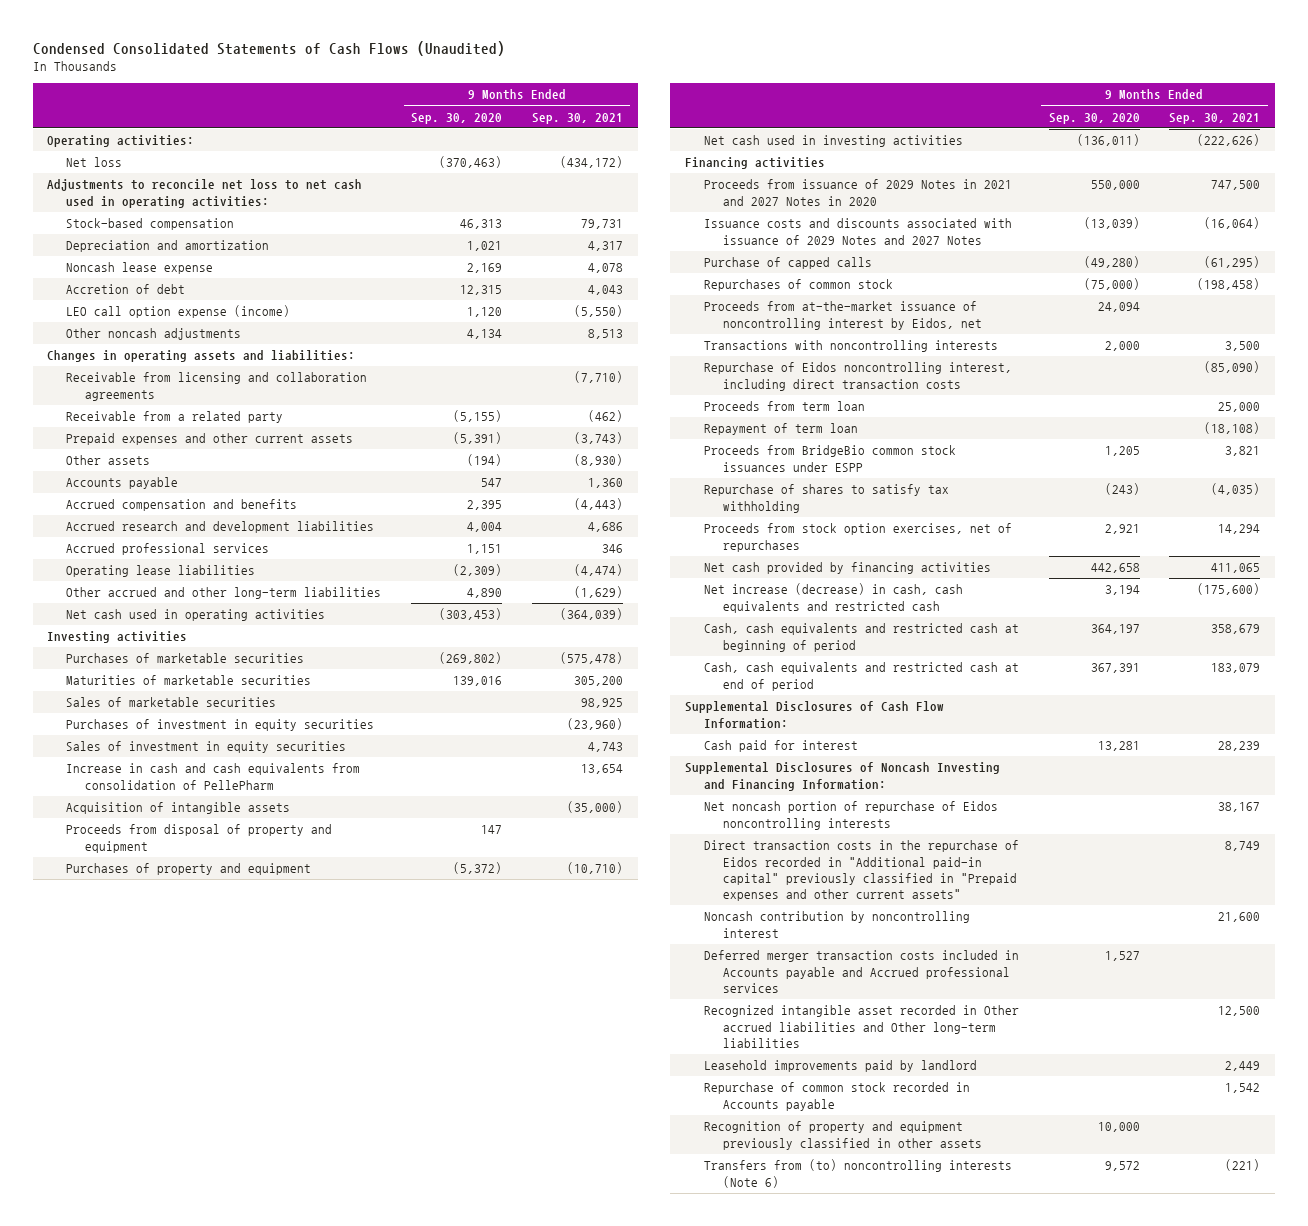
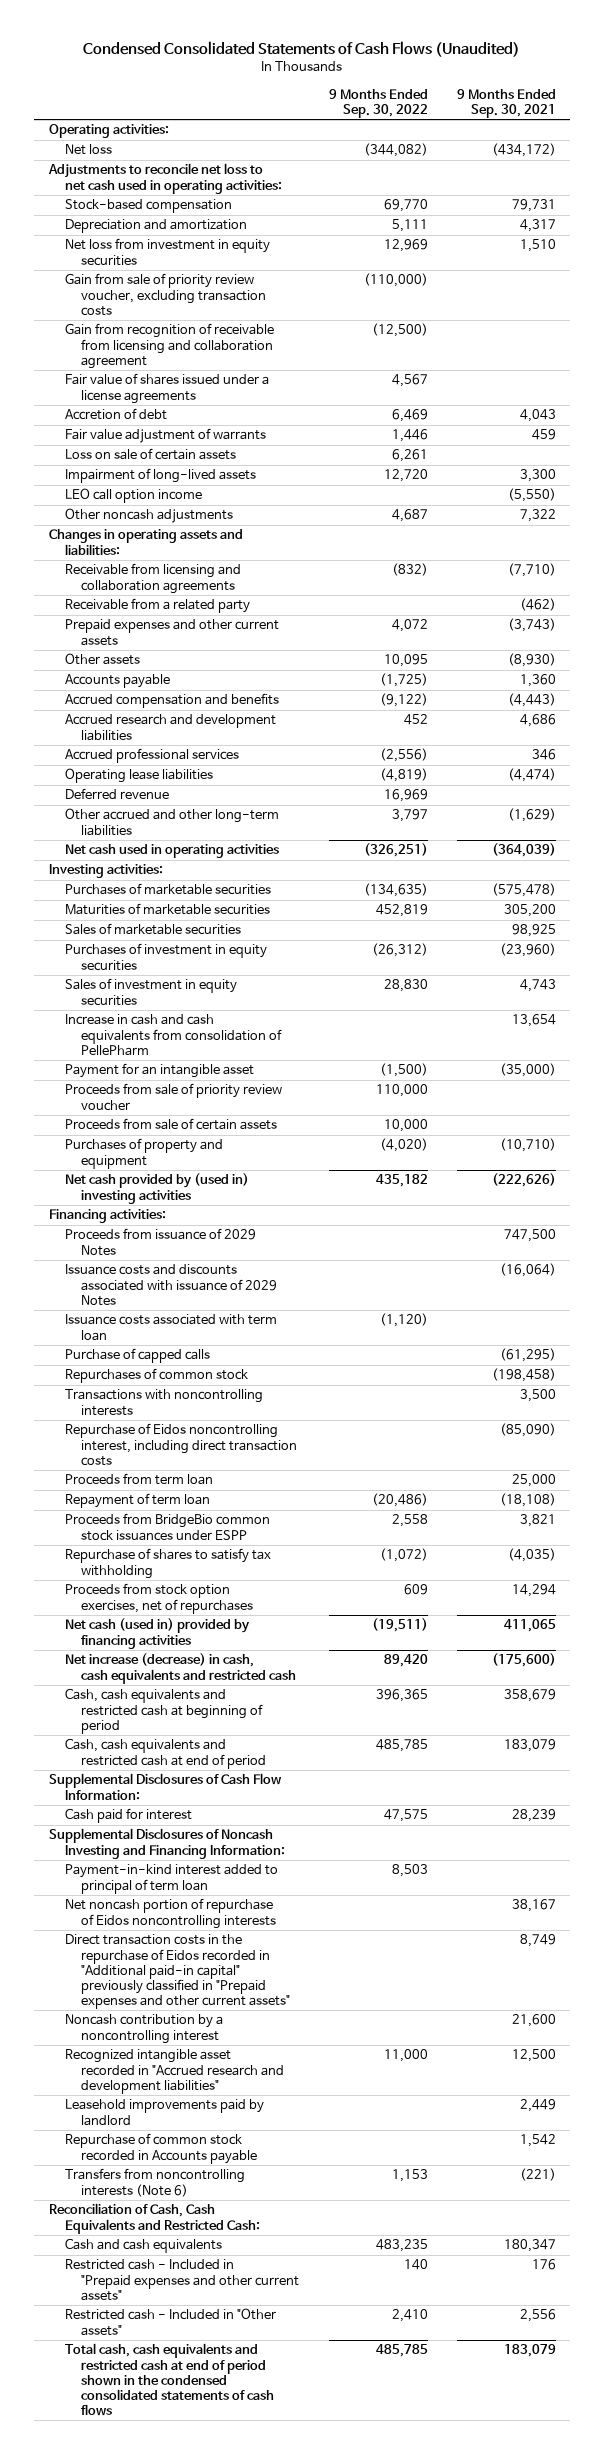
- | 9 Months Ended Sep. 30, 2020 | 9 Months Ended Sep. 30, 2021
+ | 9 Months Ended Sep. 30, 2022 | 9 Months Ended Sep. 30, 2021
- Noncash lease expense | 2,169 | 4,078
+ Net loss from investment in equity securities | 12,969 | 1,510
+ Gain from sale of priority review voucher, excluding transaction costs | (110,000) |
+ Gain from recognition of receivable from licensing and collaboration agreement | (12,500) |
+ Fair value of shares issued under a license agreements | 4,567 |
- LEO call option expense (income) | 1,120 | (5,550)
- Other noncash adjustments | 4,134 | 8,513
+ Fair value adjustment of warrants | 1,446 | 459
+ Loss on sale of certain assets | 6,261 |
+ Impairment of long-lived assets | 12,720 | 3,300
+ LEO call option income | | (5,550)
+ Other noncash adjustments | 4,687 | 7,322
+ Deferred revenue | 16,969 |
- Investing activities
+ Investing activities:
- Acquisition of intangible assets | | (35,000)
- Proceeds from disposal of property and equipment | 147 |
+ Payment for an intangible asset | (1,500) | (35,000)
+ Proceeds from sale of priority review voucher | 110,000 |
+ Proceeds from sale of certain assets | 10,000 |
- Net cash used in investing activities | (136,011) | (222,626)
- Financing activities
- Proceeds from issuance of 2029 Notes in 2021 and 2027 Notes in 2020 | 550,000 | 747,500
- Issuance costs and discounts associated with issuance of 2029 Notes and 2027 Notes | (13,039) | (16,064)
+ Net cash provided by (used in) investing activities | 435,182 | (222,626)
+ Financing activities:
+ Proceeds from issuance of 2029 Notes | | 747,500
+ Issuance costs and discounts associated with issuance of 2029 Notes | | (16,064)
+ Issuance costs associated with term loan | (1,120) |
- Proceeds from at-the-market issuance of noncontrolling interest by Eidos, net | 24,094 |
- Net cash provided by financing activities | 442,658 | 411,065
+ Net cash (used in) provided by financing activities | (19,511) | 411,065
+ Payment-in-kind interest added to principal of term loan | 8,503 |
- Noncash contribution by noncontrolling interest | | 21,600
- Deferred merger transaction costs included in Accounts payable and Accrued professional services | 1,527 |
- Recognized intangible asset recorded in Other accrued liabilities and Other long-term liabilities | | 12,500
+ Noncash contribution by a noncontrolling interest | | 21,600
+ Recognized intangible asset recorded in "Accrued research and development liabilities" | 11,000 | 12,500
- Recognition of property and equipment previously classified in other assets | 10,000 |
- Transfers from (to) noncontrolling interests (Note 6) | 9,572 | (221)
+ Transfers from noncontrolling interests (Note 6) | 1,153 | (221)
+ Reconciliation of Cash, Cash Equivalents and Restricted Cash:
+ Cash and cash equivalents | 483,235 | 180,347
+ Restricted cash - Included in "Prepaid expenses and other current assets" | 140 | 176
+ Restricted cash - Included in "Other assets" | 2,410 | 2,556
+ Total cash, cash equivalents and restricted cash at end of period shown in the condensed consolidated statements of cash flows | 485,785 | 183,079

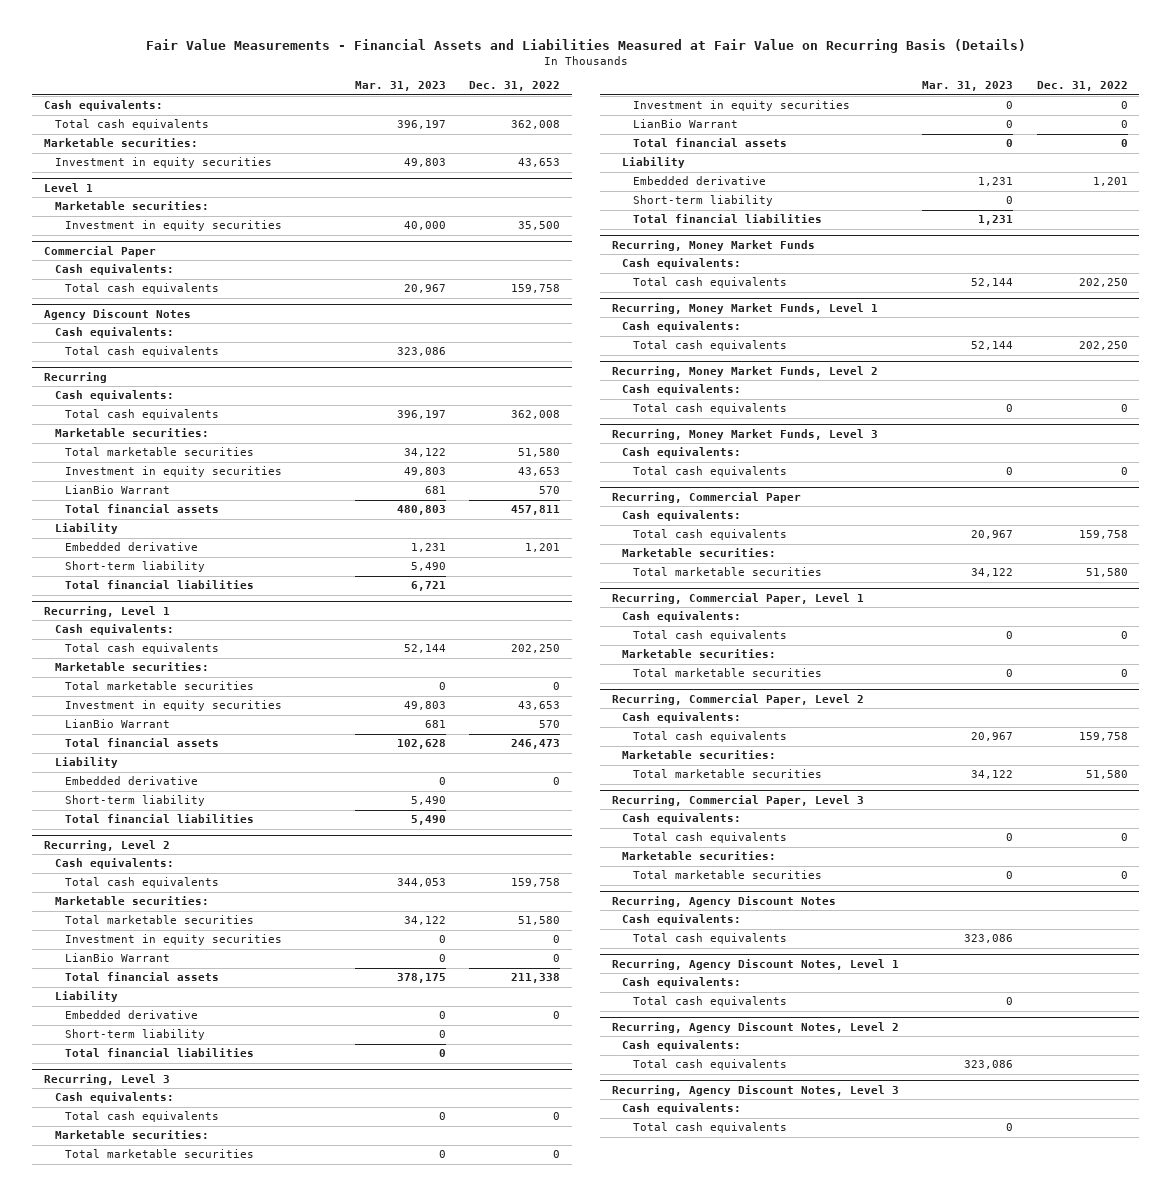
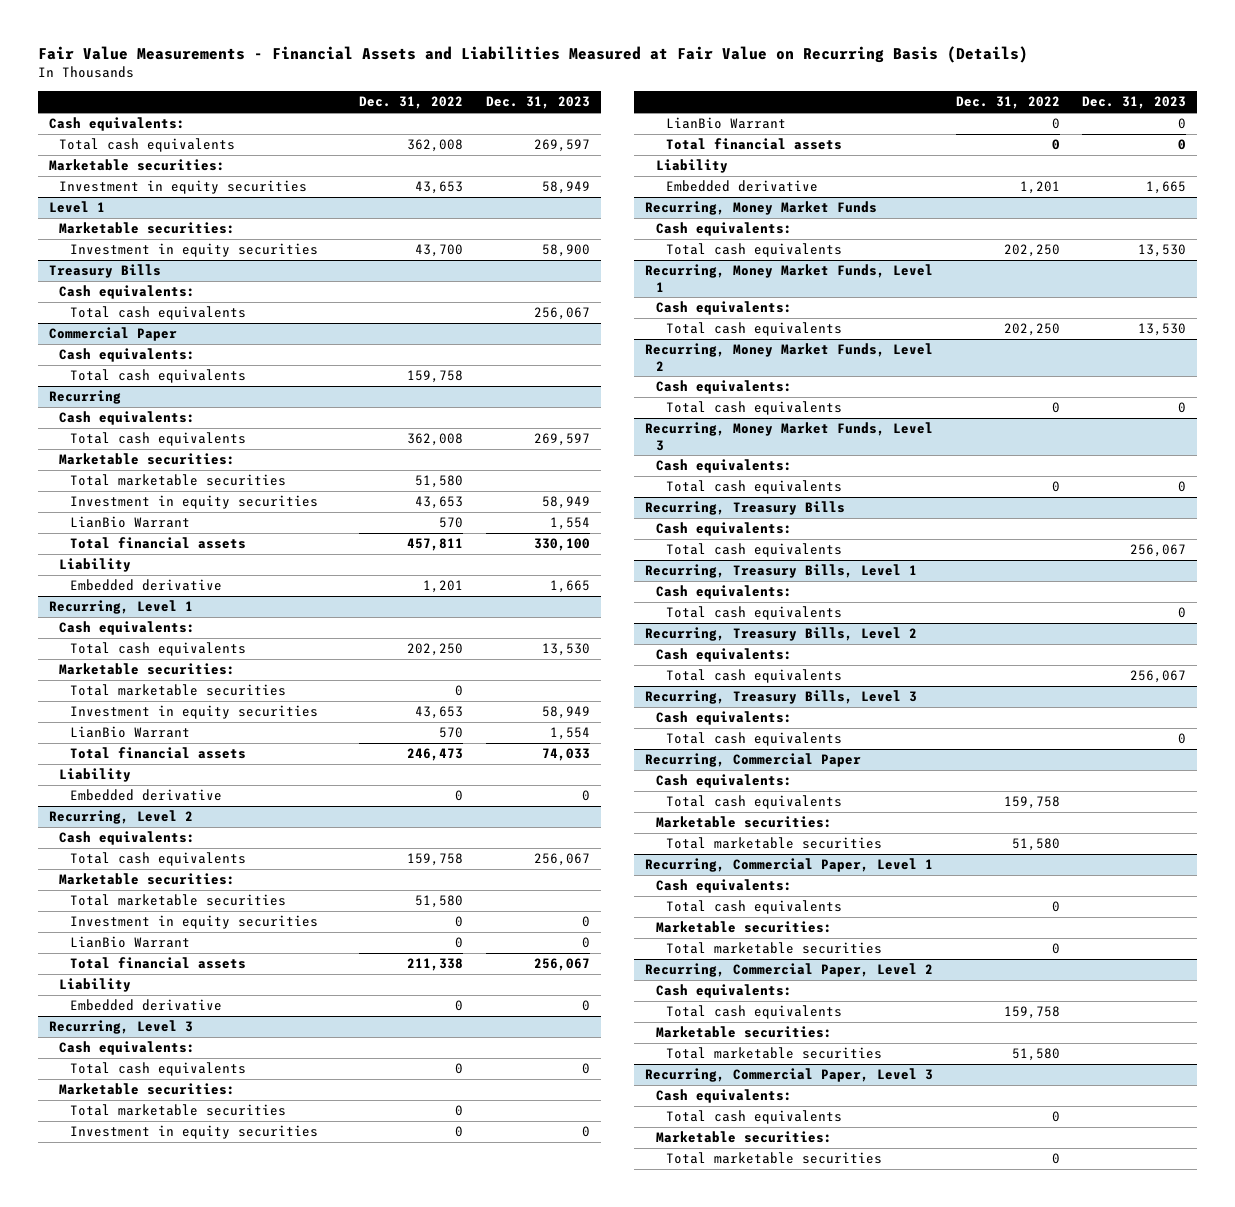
- | Mar. 31, 2023 | Dec. 31, 2022
+ | Dec. 31, 2022 | Dec. 31, 2023
@ Level 1
- Investment in equity securities | 40,000 | 35,500
+ Investment in equity securities | 43,700 | 58,900
+ Treasury Bills
+ Cash equivalents:
+ Total cash equivalents | | 256,067
- Agency Discount Notes
- Cash equivalents:
- Total cash equivalents | 323,086 |
@ Recurring
- Short-term liability | 5,490 |
- Total financial liabilities | 6,721 |
@ Recurring, Level 1
- Short-term liability | 5,490 |
- Total financial liabilities | 5,490 |
@ Recurring, Level 2
- Short-term liability | 0 |
- Total financial liabilities | 0 |
@ Recurring, Level 3
- Short-term liability | 0 |
- Total financial liabilities | 1,231 |
+ Recurring, Treasury Bills
+ Cash equivalents:
+ Total cash equivalents | | 256,067
+ Recurring, Treasury Bills, Level 1
+ Cash equivalents:
+ Total cash equivalents | | 0
+ Recurring, Treasury Bills, Level 2
+ Cash equivalents:
+ Total cash equivalents | | 256,067
+ Recurring, Treasury Bills, Level 3
+ Cash equivalents:
+ Total cash equivalents | | 0
- Recurring, Agency Discount Notes
- Cash equivalents:
- Total cash equivalents | 323,086 |
- Recurring, Agency Discount Notes, Level 1
- Cash equivalents:
- Total cash equivalents | 0 |
- Recurring, Agency Discount Notes, Level 2
- Cash equivalents:
- Total cash equivalents | 323,086 |
- Recurring, Agency Discount Notes, Level 3
- Cash equivalents:
- Total cash equivalents | 0 |

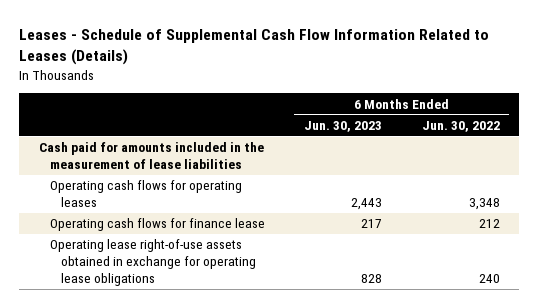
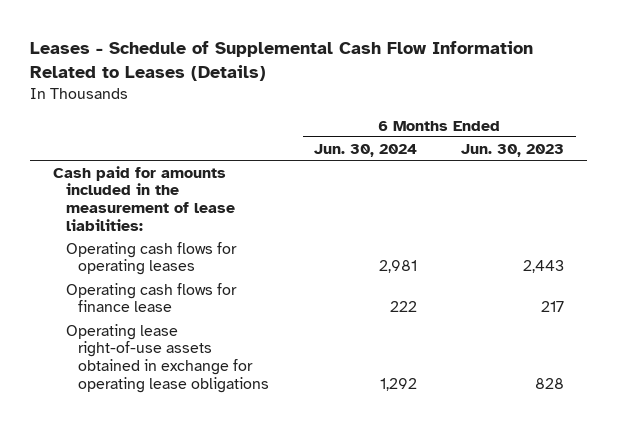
- | 6 Months Ended Jun. 30, 2023 | 6 Months Ended Jun. 30, 2022
+ | 6 Months Ended Jun. 30, 2024 | 6 Months Ended Jun. 30, 2023
- Cash paid for amounts included in the measurement of lease liabilities
+ Cash paid for amounts included in the measurement of lease liabilities:

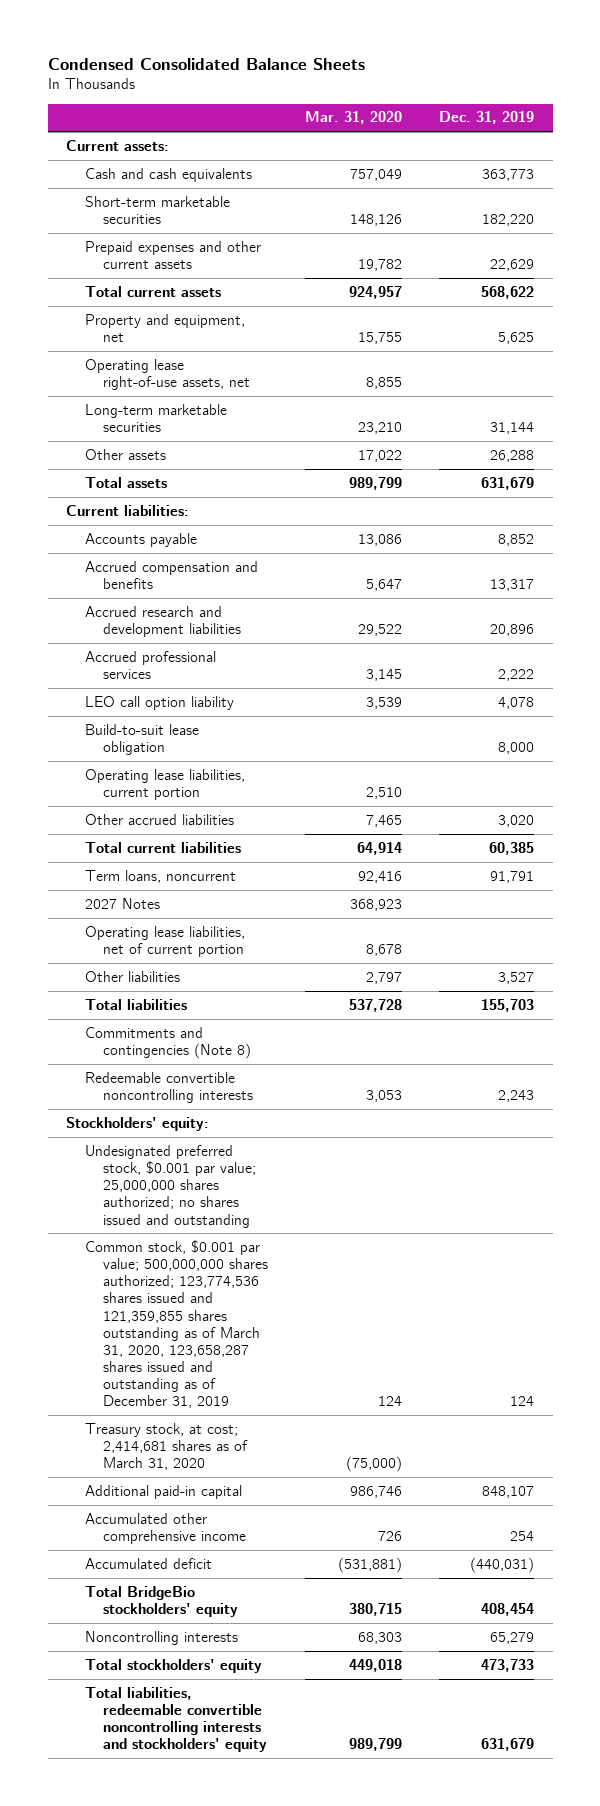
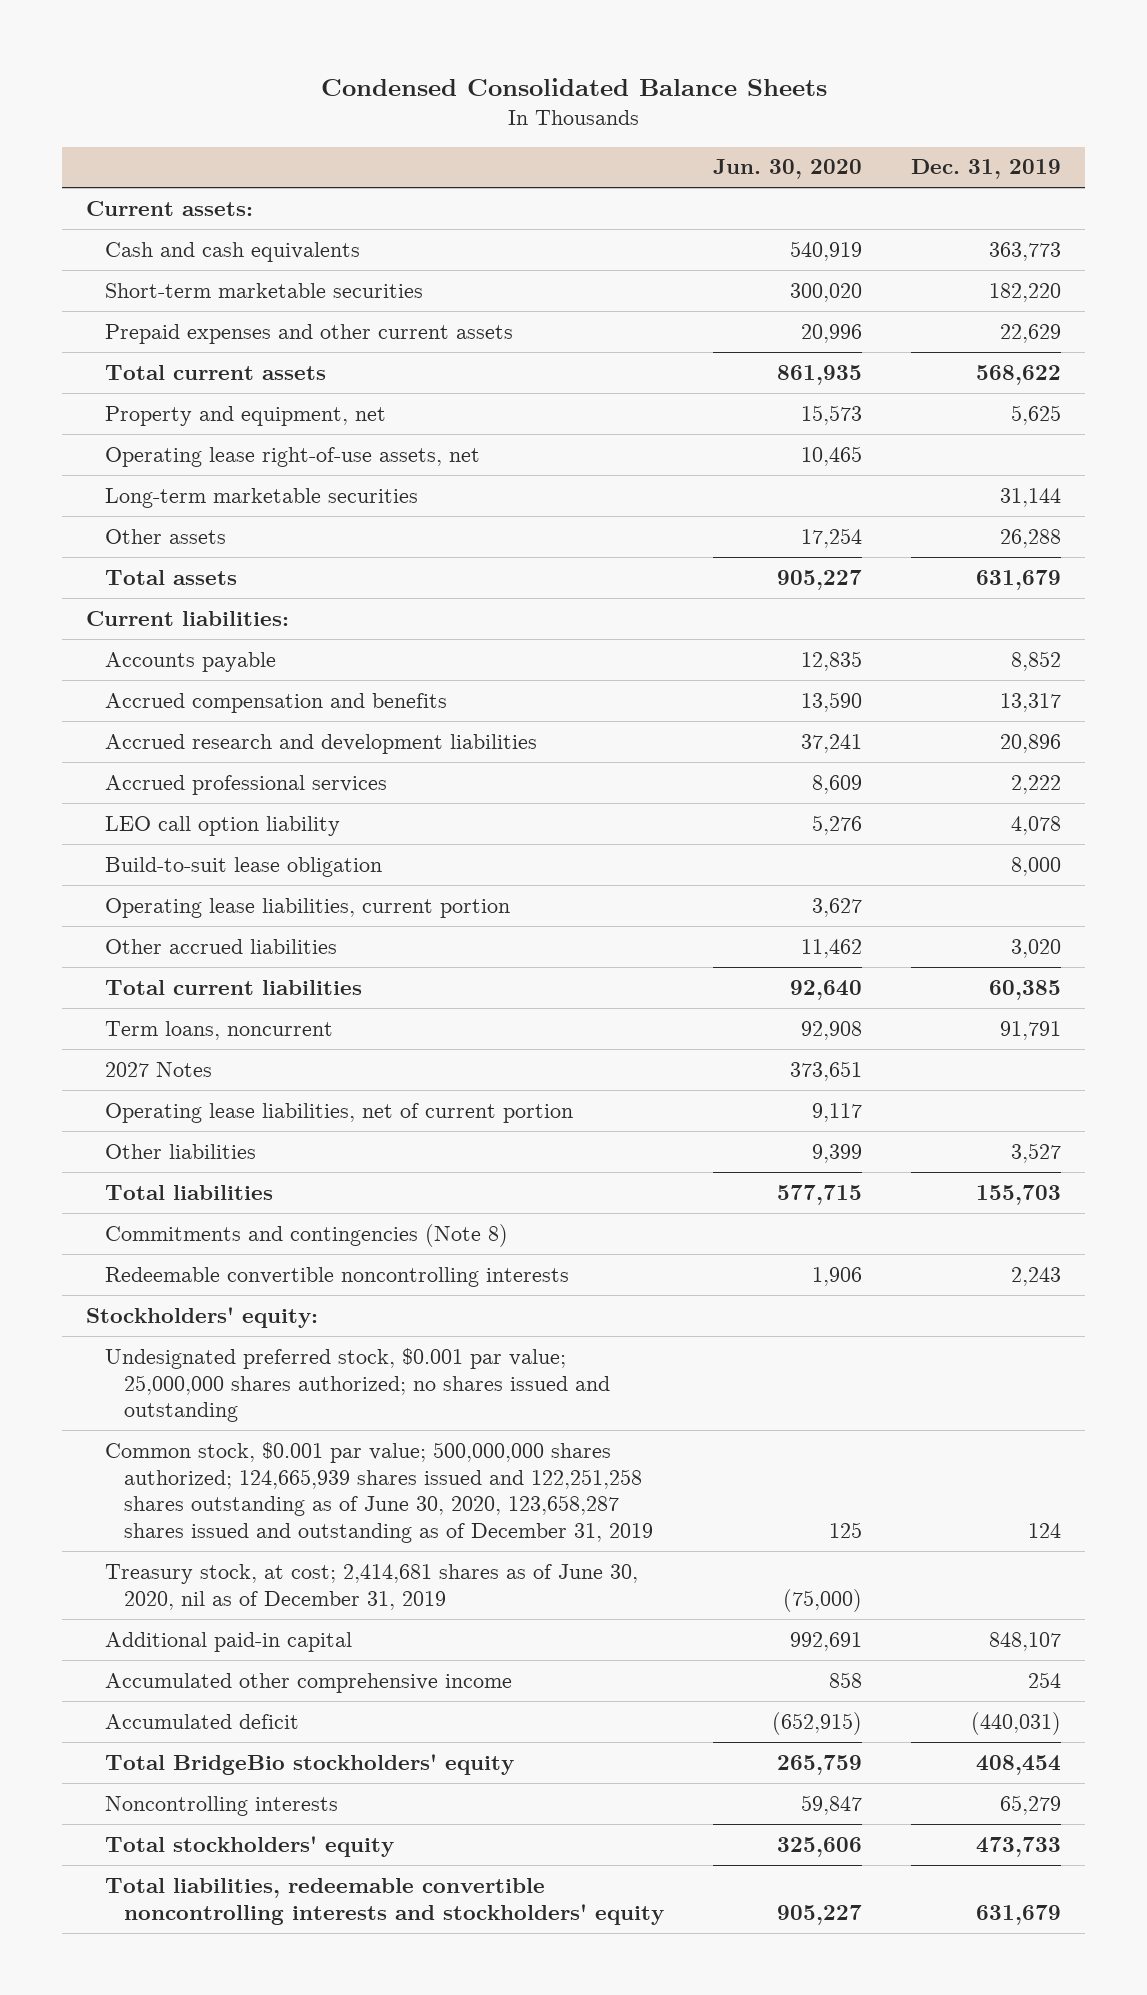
- | Mar. 31, 2020 | Dec. 31, 2019
+ | Jun. 30, 2020 | Dec. 31, 2019
- Common stock, $0.001 par value; 500,000,000 shares authorized; 123,774,536 shares issued and 121,359,855 shares outstanding as of March 31, 2020, 123,658,287 shares issued and outstanding as of December 31, 2019 | 124 | 124
- Treasury stock, at cost; 2,414,681 shares as of March 31, 2020 | (75,000) |
+ Common stock, $0.001 par value; 500,000,000 shares authorized; 124,665,939 shares issued and 122,251,258 shares outstanding as of June 30, 2020, 123,658,287 shares issued and outstanding as of December 31, 2019 | 125 | 124
+ Treasury stock, at cost; 2,414,681 shares as of June 30, 2020, nil as of December 31, 2019 | (75,000) |

